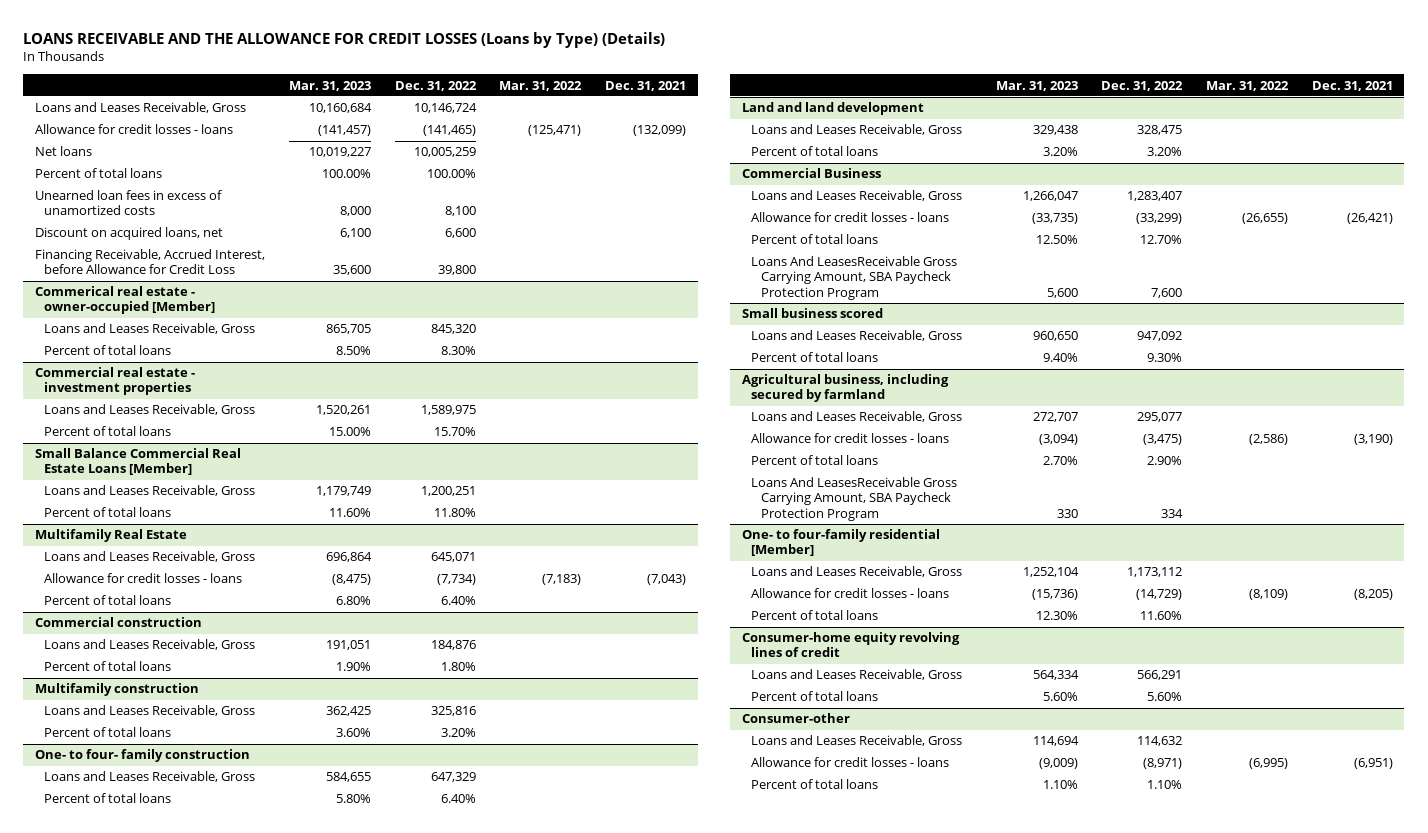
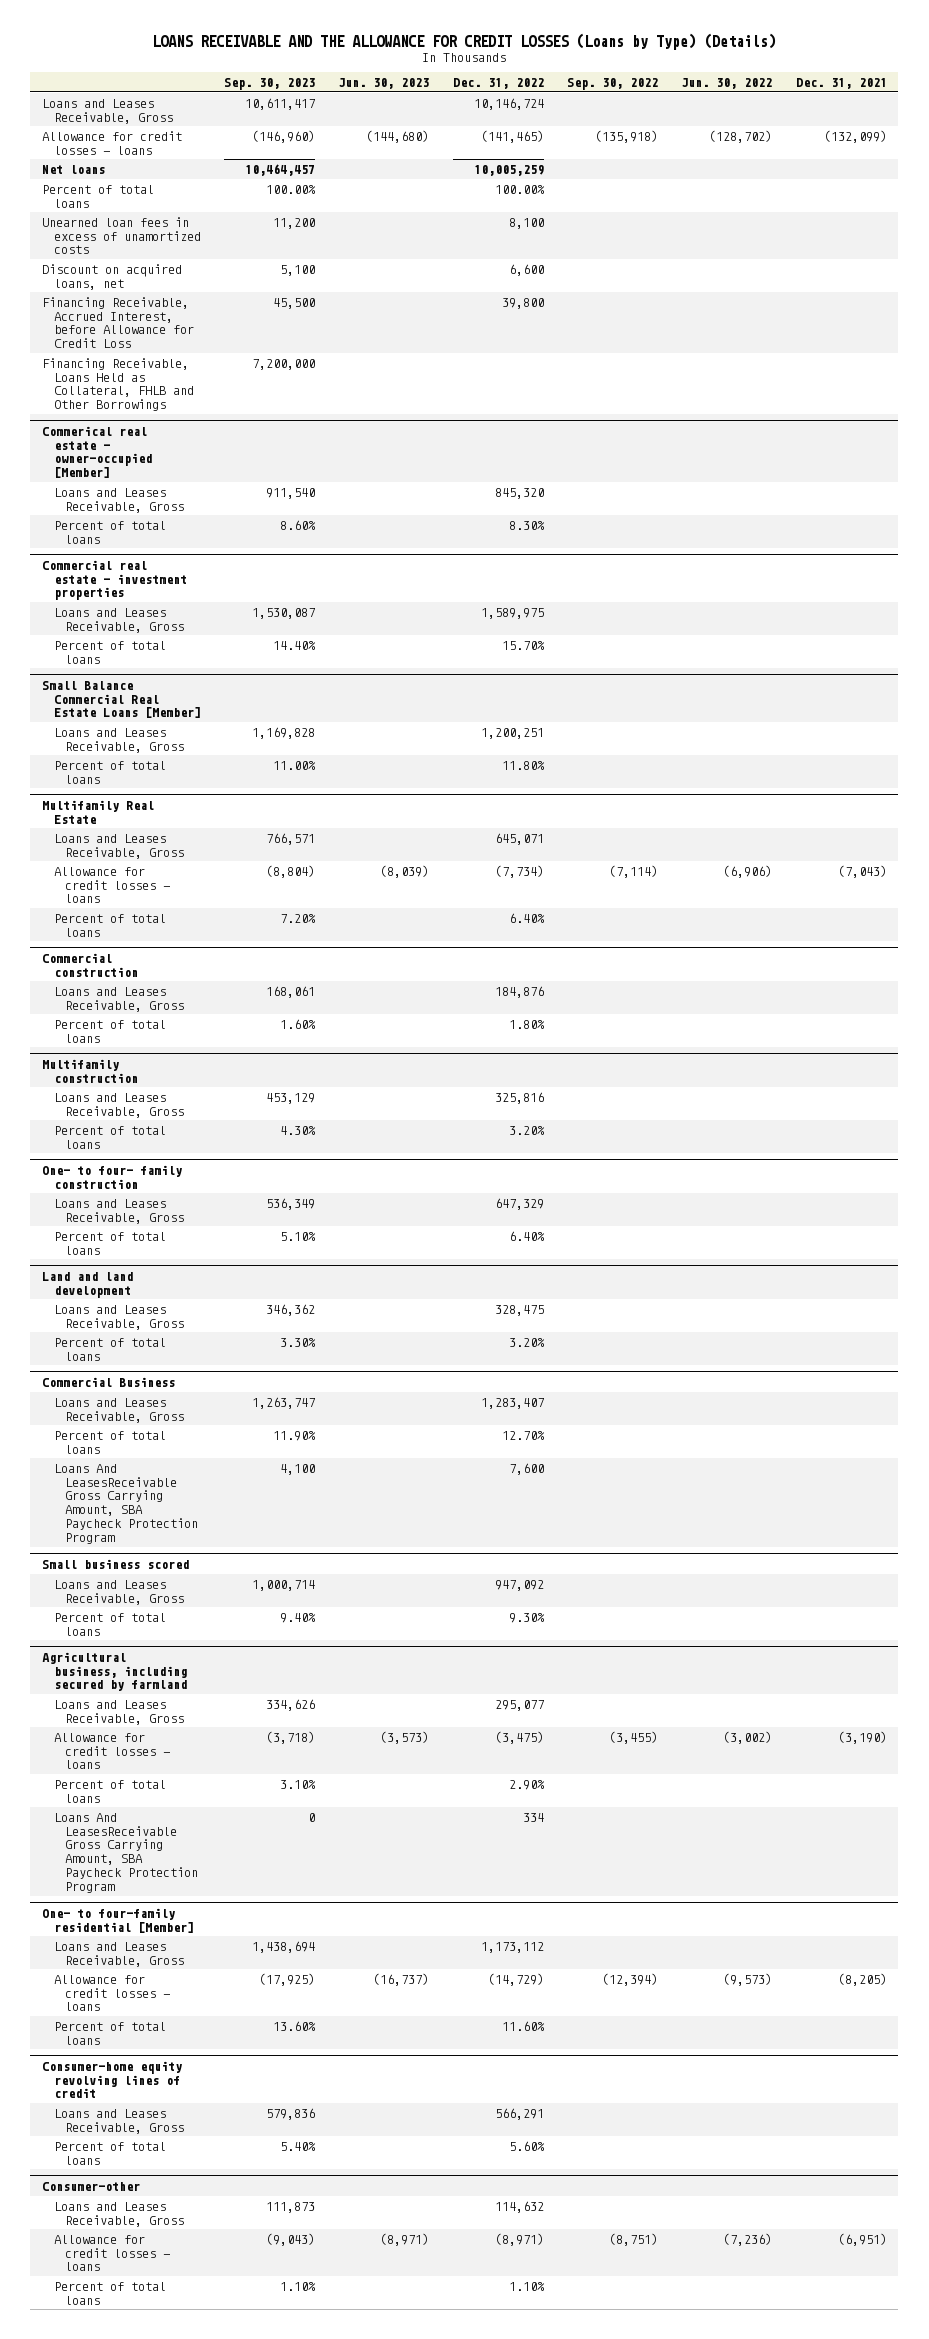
- | Mar. 31, 2023 | Dec. 31, 2022 | Mar. 31, 2022 | Dec. 31, 2021
+ | Sep. 30, 2023 | Jun. 30, 2023 | Dec. 31, 2022 | Sep. 30, 2022 | Jun. 30, 2022 | Dec. 31, 2021
+ Financing Receivable, Loans Held as Collateral, FHLB and Other Borrowings | 7,200,000 | | | | |
@ Commercial Business
- Allowance for credit losses - loans | (33,735) | (33,299) | (26,655) | (26,421)

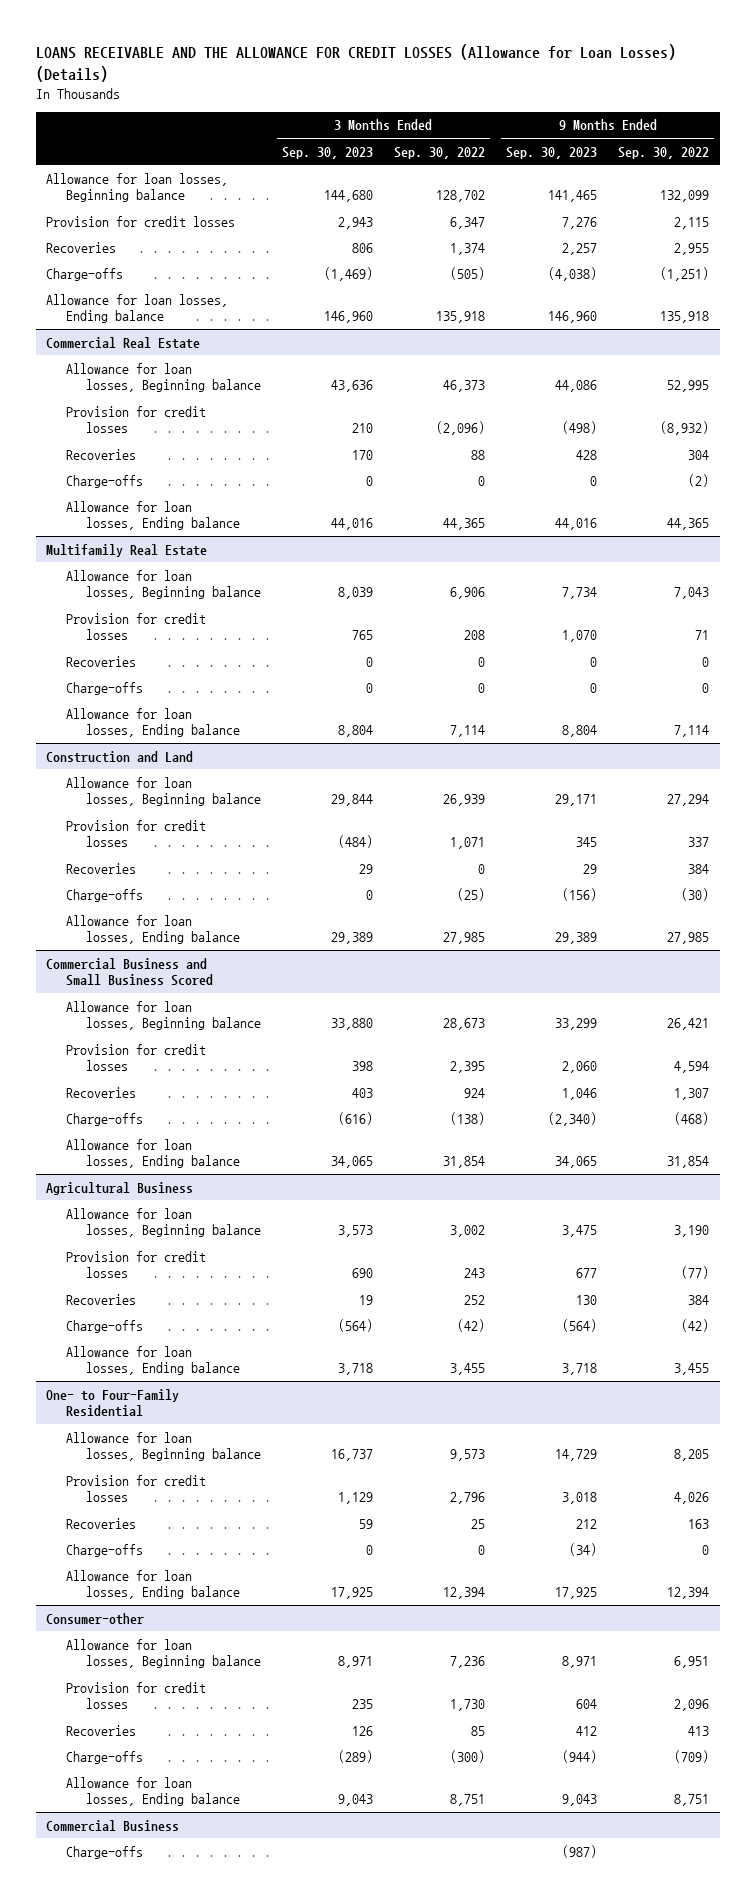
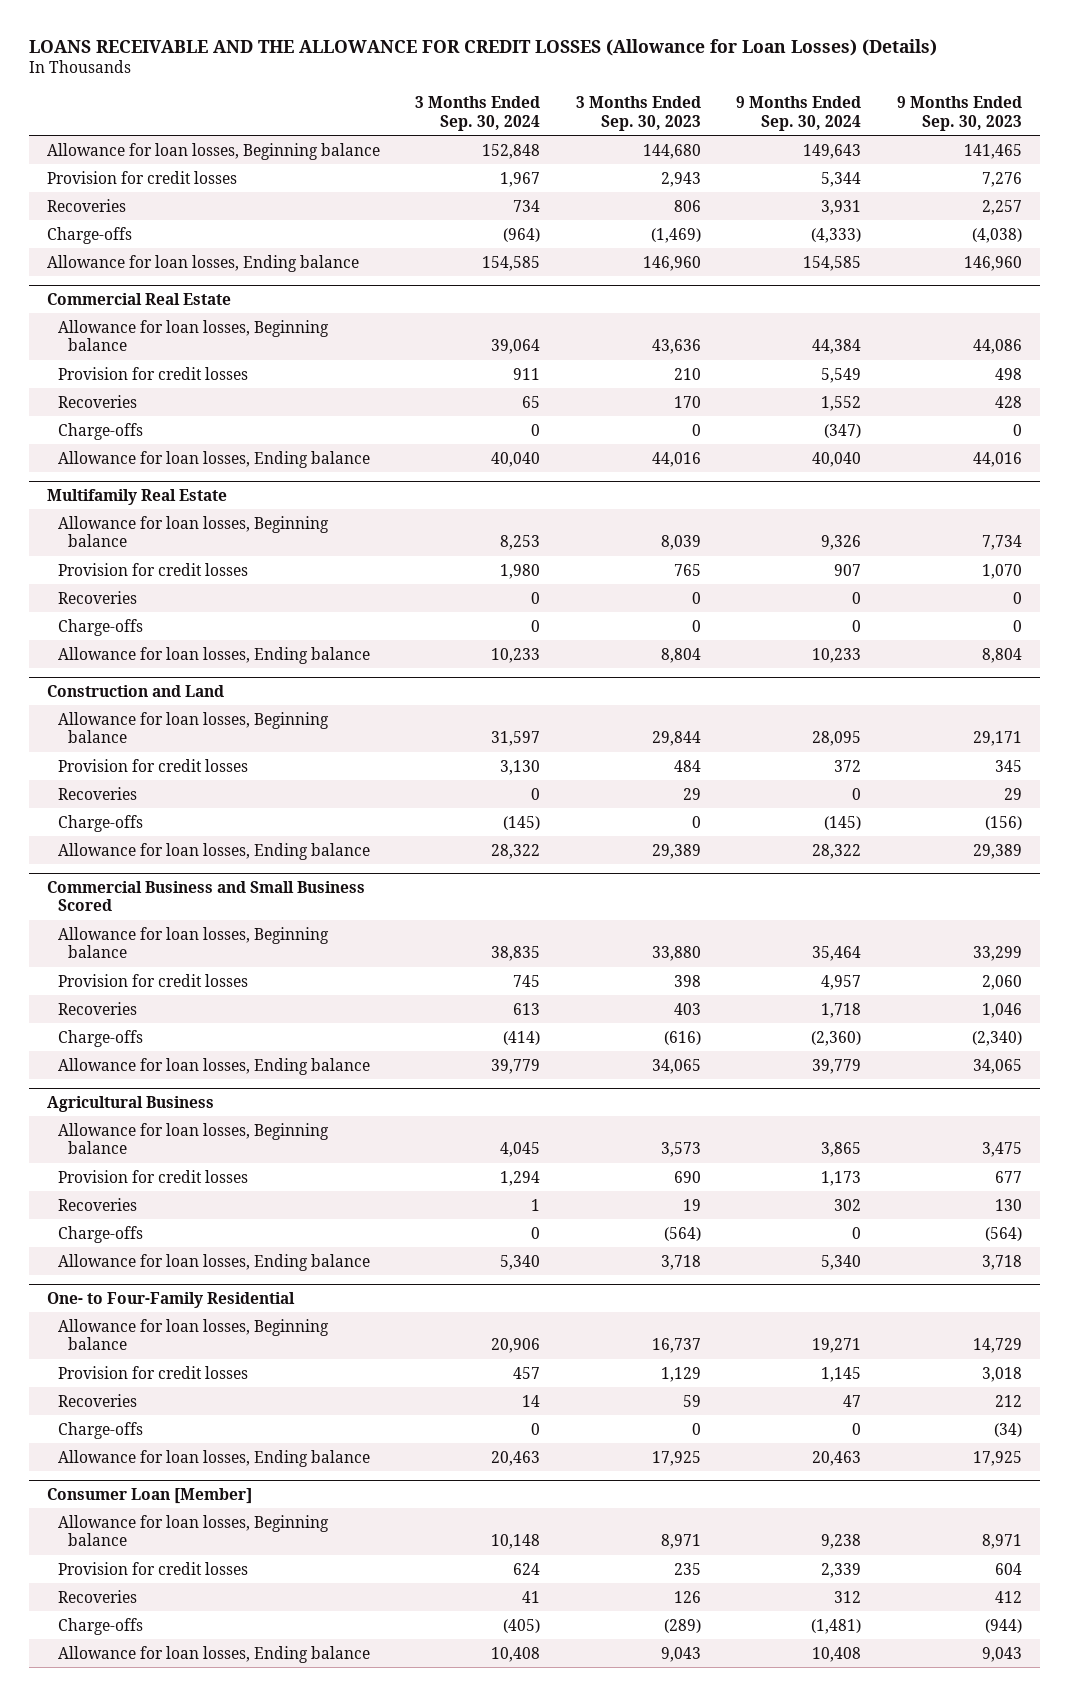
- | 3 Months Ended Sep. 30, 2023 | 3 Months Ended Sep. 30, 2022 | 9 Months Ended Sep. 30, 2023 | 9 Months Ended Sep. 30, 2022
+ | 3 Months Ended Sep. 30, 2024 | 3 Months Ended Sep. 30, 2023 | 9 Months Ended Sep. 30, 2024 | 9 Months Ended Sep. 30, 2023
@ Commercial Real Estate
- Provision for credit losses | 210 | (2,096) | (498) | (8,932)
+ Provision for credit losses | 911 | 210 | 5,549 | 498
@ Construction and Land
- Provision for credit losses | (484) | 1,071 | 345 | 337
+ Provision for credit losses | 3,130 | 484 | 372 | 345
- Consumer-other
+ Consumer Loan [Member]
- Commercial Business
- Charge-offs | | | (987) |

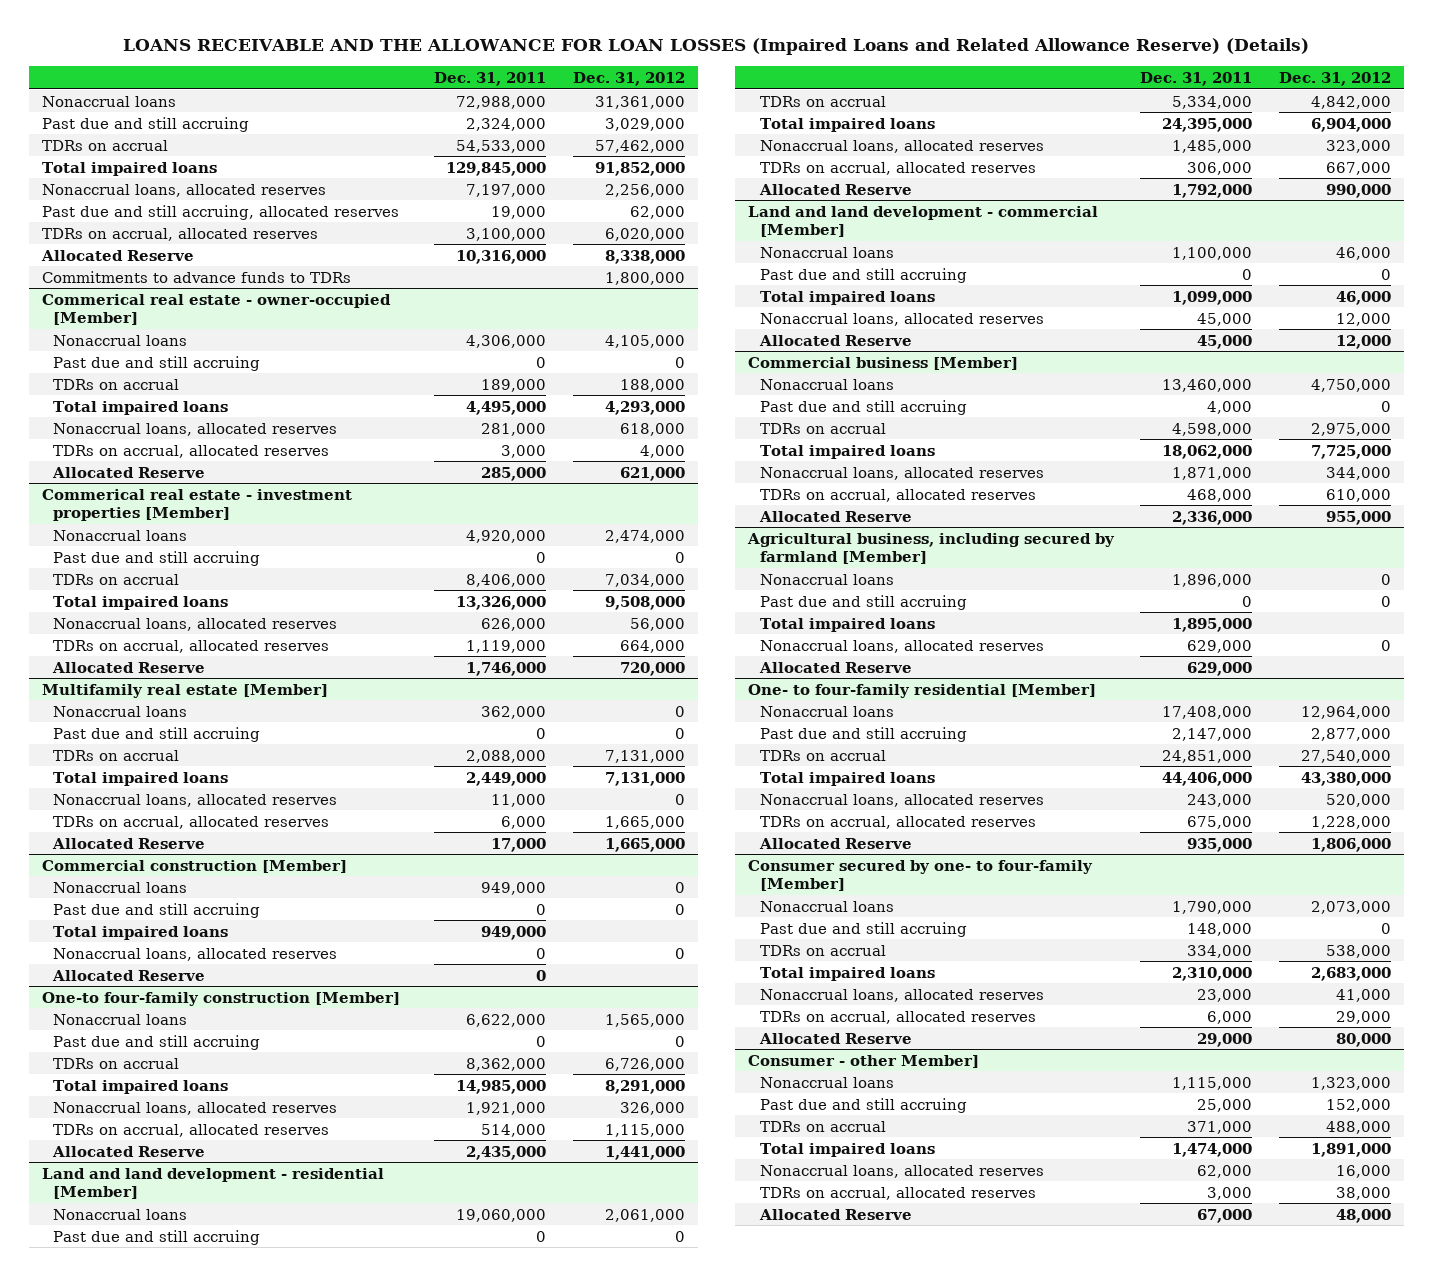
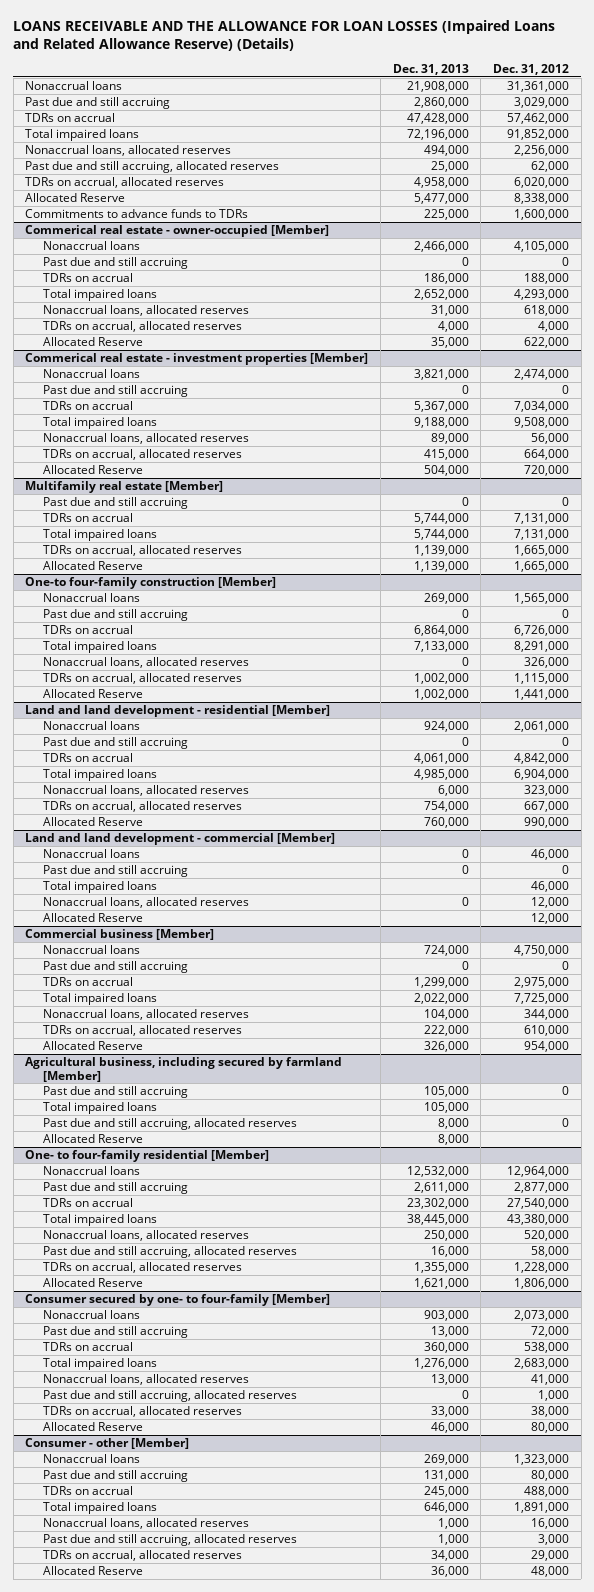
- | Dec. 31, 2011 | Dec. 31, 2012
+ | Dec. 31, 2013 | Dec. 31, 2012
- Commitments to advance funds to TDRs | | 1,800,000
+ Commitments to advance funds to TDRs | 225,000 | 1,600,000
@ Commerical real estate - owner-occupied [Member]
- Allocated Reserve | 285,000 | 621,000
+ Allocated Reserve | 35,000 | 622,000
@ Multifamily real estate [Member]
- Nonaccrual loans | 362,000 | 0
- Nonaccrual loans, allocated reserves | 11,000 | 0
- Commercial construction [Member]
- Nonaccrual loans | 949,000 | 0
- Past due and still accruing | 0 | 0
- Total impaired loans | 949,000 |
- Nonaccrual loans, allocated reserves | 0 | 0
- Allocated Reserve | 0 |
@ Commercial business [Member]
- Allocated Reserve | 2,336,000 | 955,000
+ Allocated Reserve | 326,000 | 954,000
@ Agricultural business, including secured by farmland [Member]
- Nonaccrual loans | 1,896,000 | 0
- Nonaccrual loans, allocated reserves | 629,000 | 0
+ Past due and still accruing, allocated reserves | 8,000 | 0
@ One- to four-family residential [Member]
+ Past due and still accruing, allocated reserves | 16,000 | 58,000
@ Consumer secured by one- to four-family [Member]
- Past due and still accruing | 148,000 | 0
+ Past due and still accruing | 13,000 | 72,000
- TDRs on accrual, allocated reserves | 6,000 | 29,000
+ Past due and still accruing, allocated reserves | 0 | 1,000
+ TDRs on accrual, allocated reserves | 33,000 | 38,000
- Consumer - other Member]
+ Consumer - other [Member]
- Past due and still accruing | 25,000 | 152,000
+ Past due and still accruing | 131,000 | 80,000
- TDRs on accrual, allocated reserves | 3,000 | 38,000
+ Past due and still accruing, allocated reserves | 1,000 | 3,000
+ TDRs on accrual, allocated reserves | 34,000 | 29,000

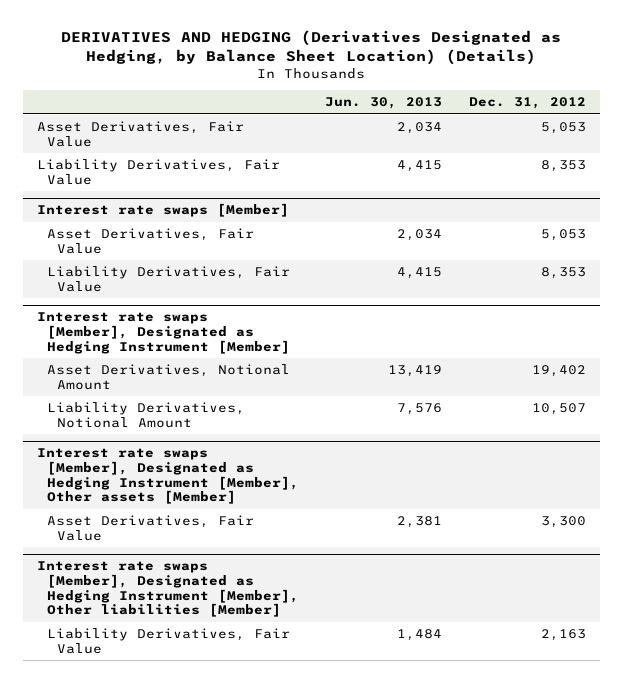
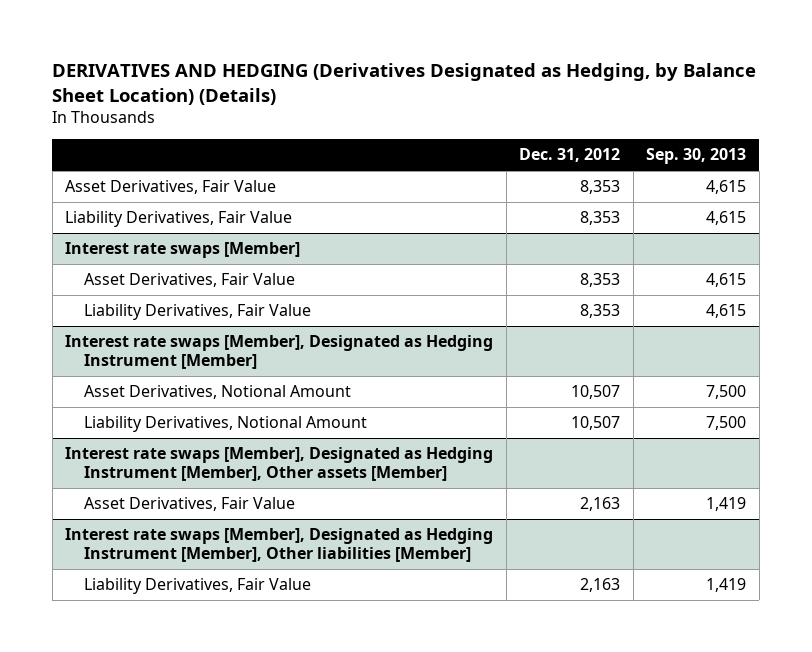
- | Jun. 30, 2013 | Dec. 31, 2012
+ | Dec. 31, 2012 | Sep. 30, 2013
- Asset Derivatives, Fair Value | 2,034 | 5,053
+ Asset Derivatives, Fair Value | 8,353 | 4,615
@ Interest rate swaps [Member]
- Asset Derivatives, Fair Value | 2,034 | 5,053
+ Asset Derivatives, Fair Value | 8,353 | 4,615
@ Interest rate swaps [Member], Designated as Hedging Instrument [Member]
- Asset Derivatives, Notional Amount | 13,419 | 19,402
+ Asset Derivatives, Notional Amount | 10,507 | 7,500
@ Interest rate swaps [Member], Designated as Hedging Instrument [Member], Other assets [Member]
- Asset Derivatives, Fair Value | 2,381 | 3,300
+ Asset Derivatives, Fair Value | 2,163 | 1,419

